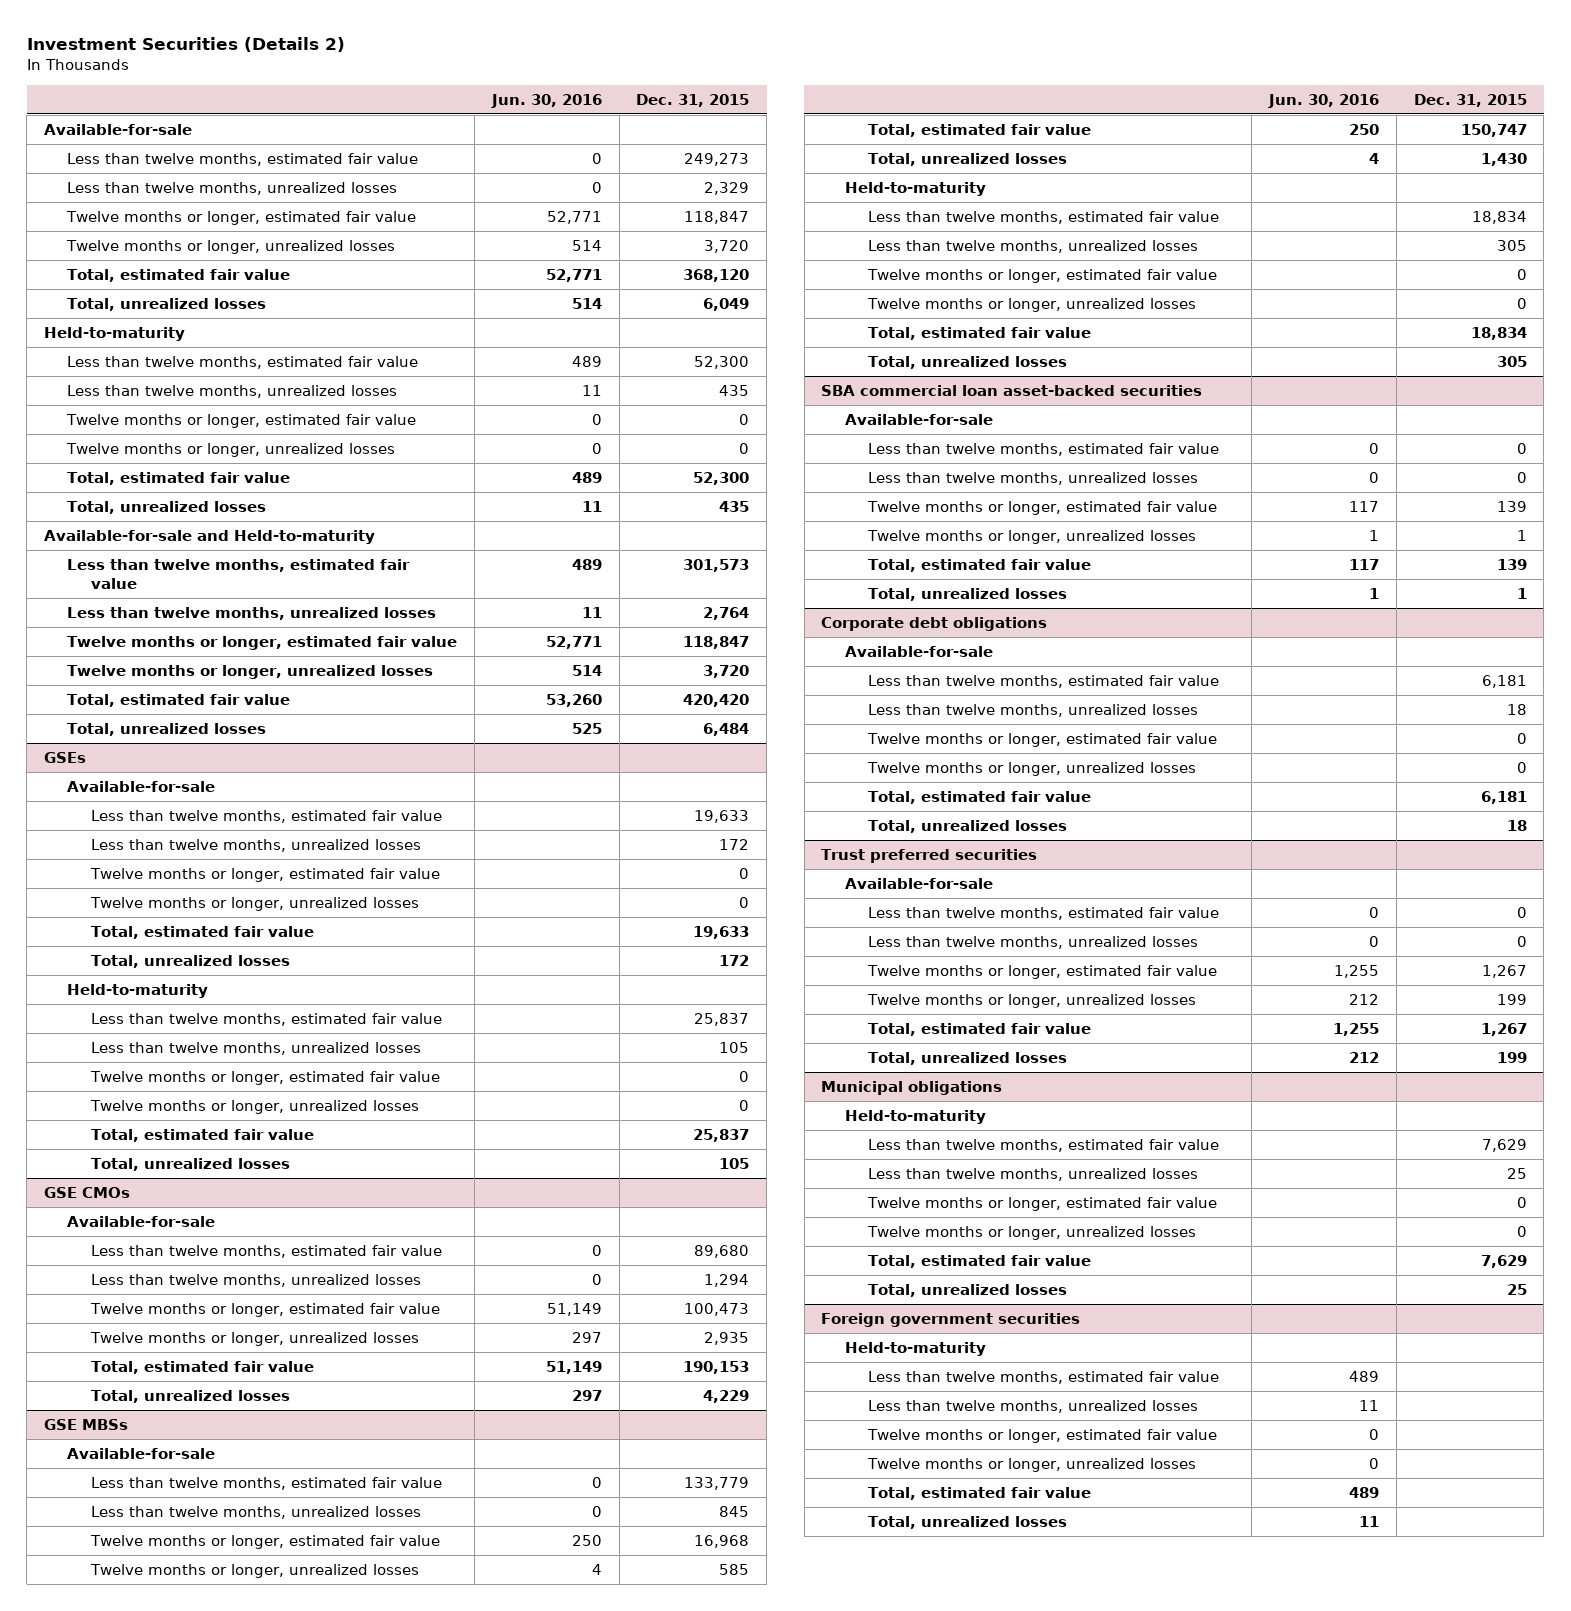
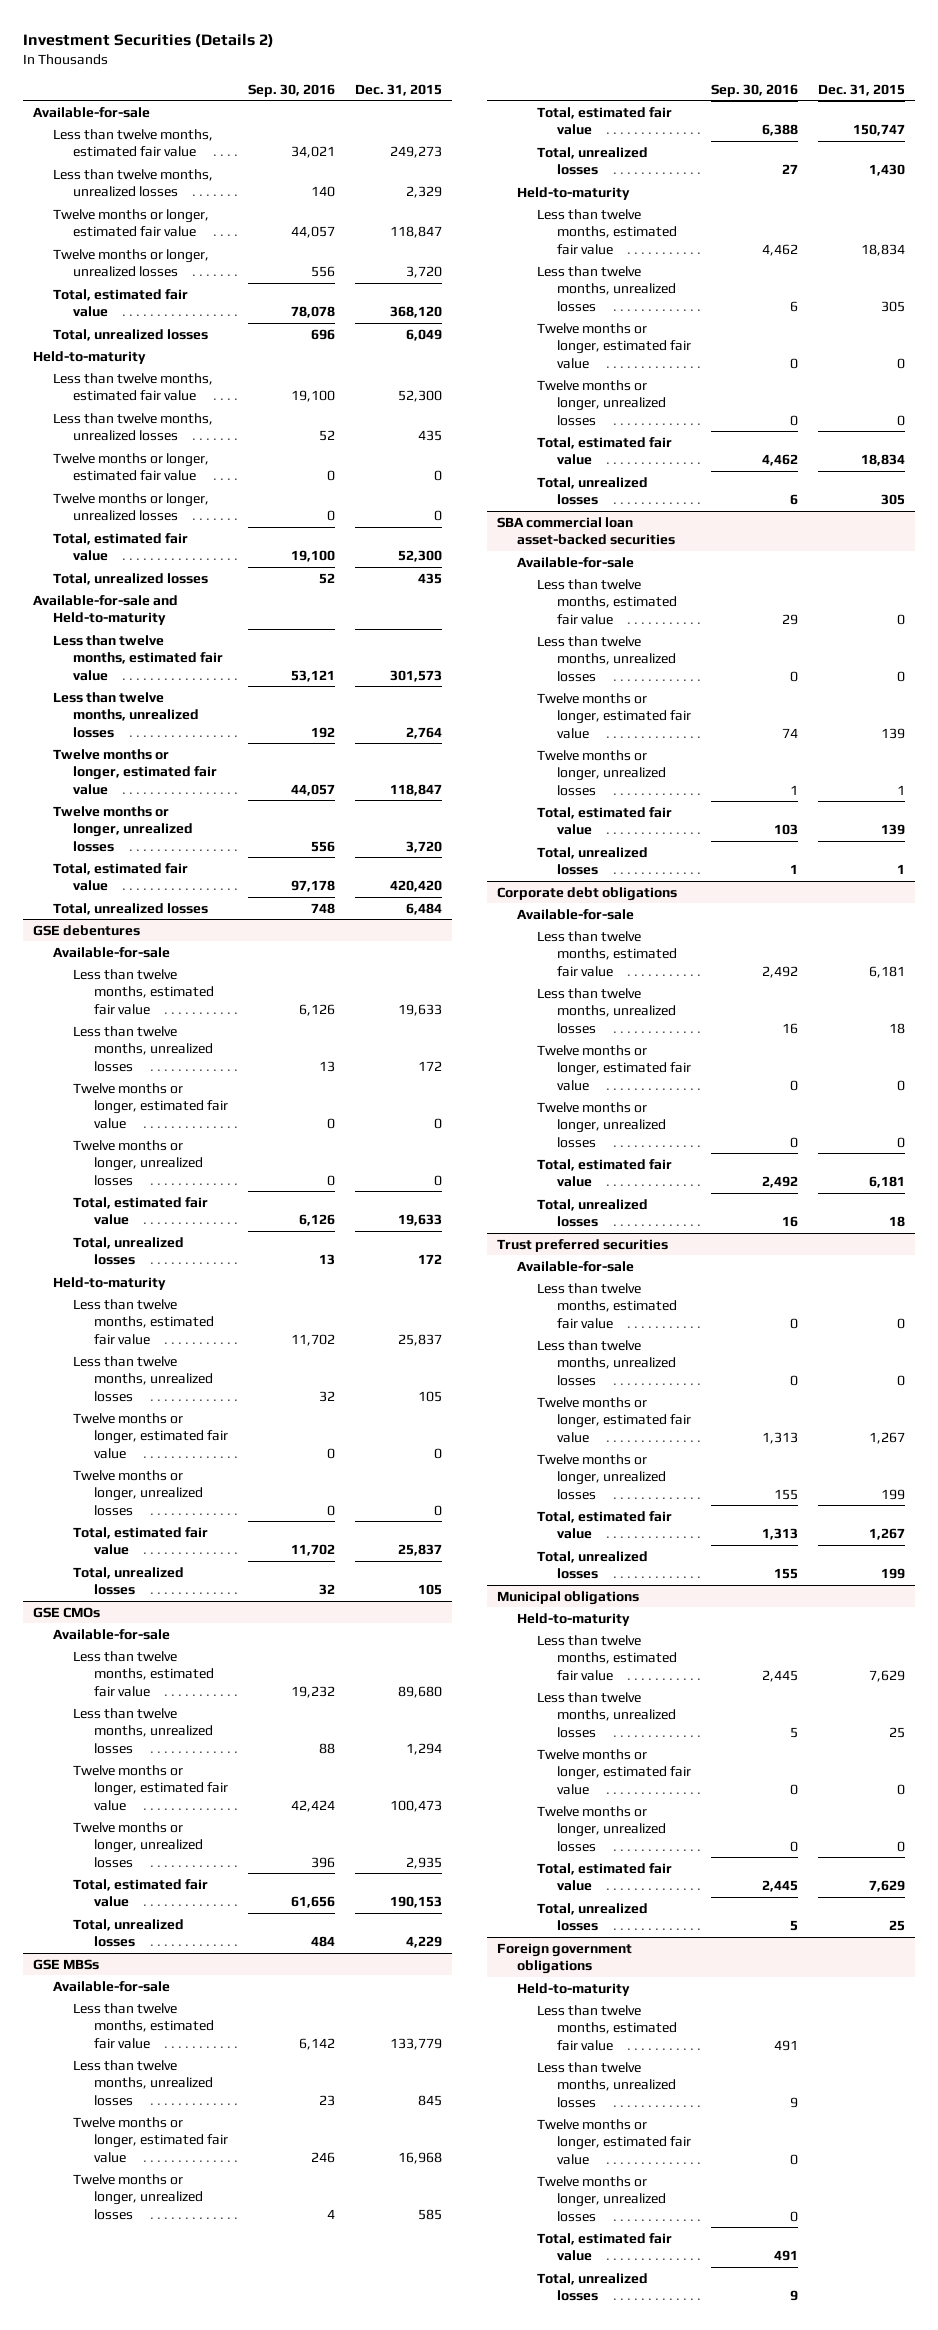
- | Jun. 30, 2016 | Dec. 31, 2015
+ | Sep. 30, 2016 | Dec. 31, 2015
- GSEs
+ GSE debentures
- Foreign government securities
+ Foreign government obligations

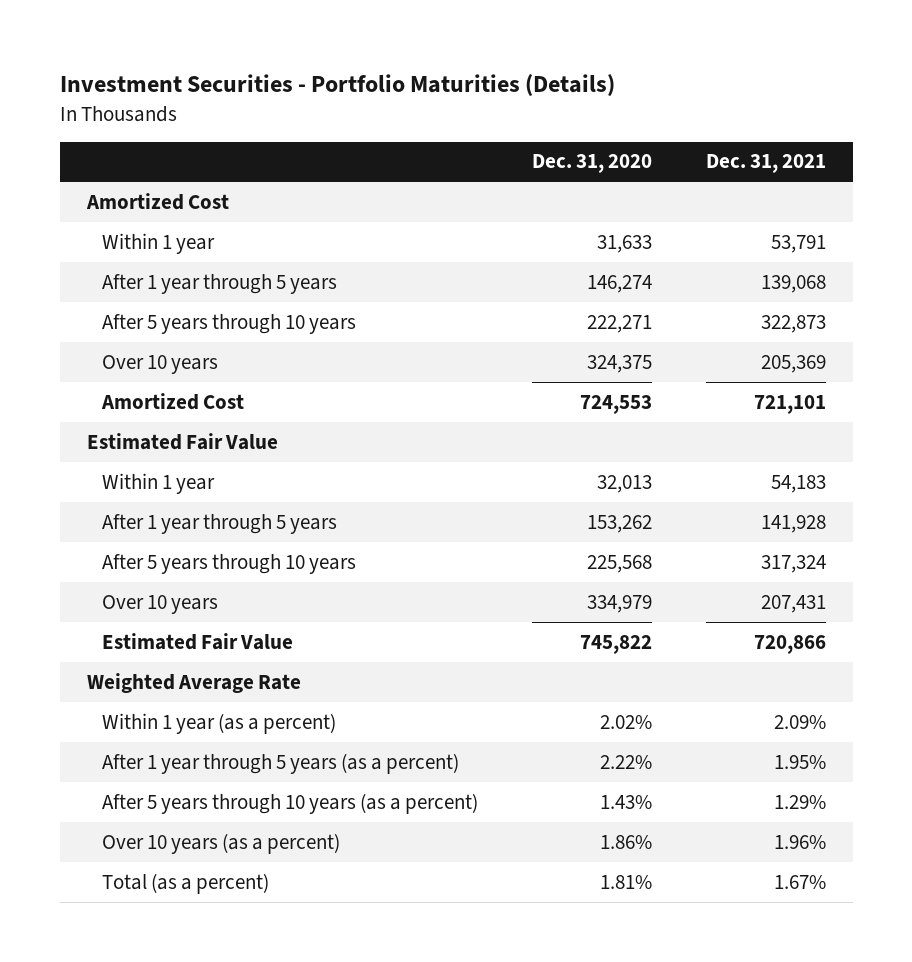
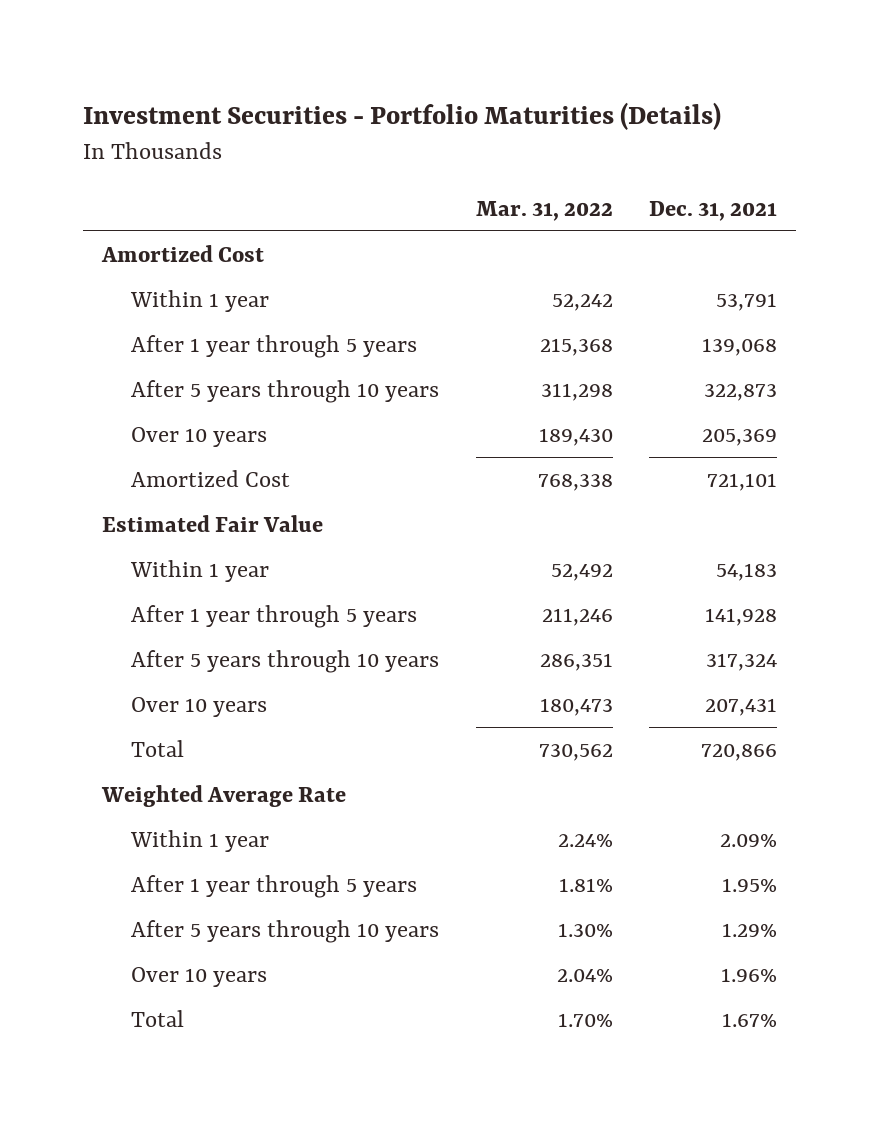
- | Dec. 31, 2020 | Dec. 31, 2021
+ | Mar. 31, 2022 | Dec. 31, 2021
- Estimated Fair Value | 745,822 | 720,866
+ Total | 730,562 | 720,866
- Within 1 year (as a percent) | 2.02% | 2.09%
- After 1 year through 5 years (as a percent) | 2.22% | 1.95%
- After 5 years through 10 years (as a percent) | 1.43% | 1.29%
- Over 10 years (as a percent) | 1.86% | 1.96%
- Total (as a percent) | 1.81% | 1.67%
+ Within 1 year | 2.24% | 2.09%
+ After 1 year through 5 years | 1.81% | 1.95%
+ After 5 years through 10 years | 1.30% | 1.29%
+ Over 10 years | 2.04% | 1.96%
+ Total | 1.70% | 1.67%

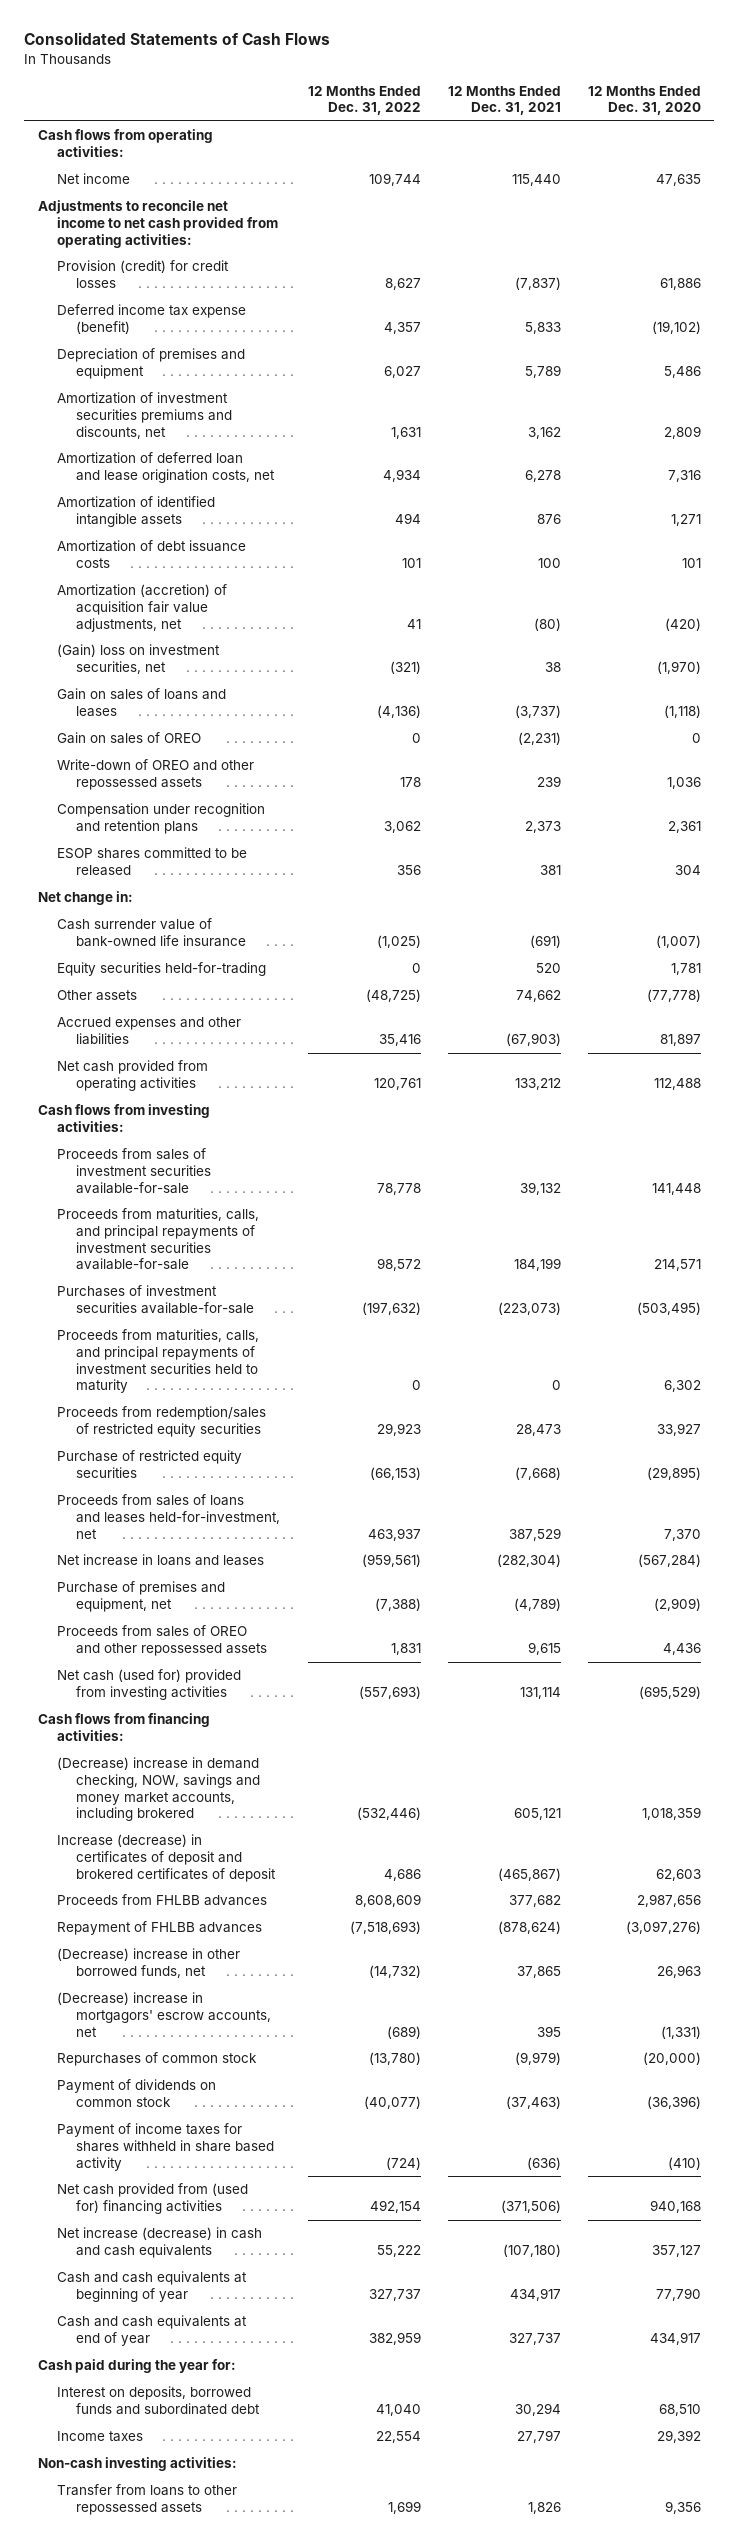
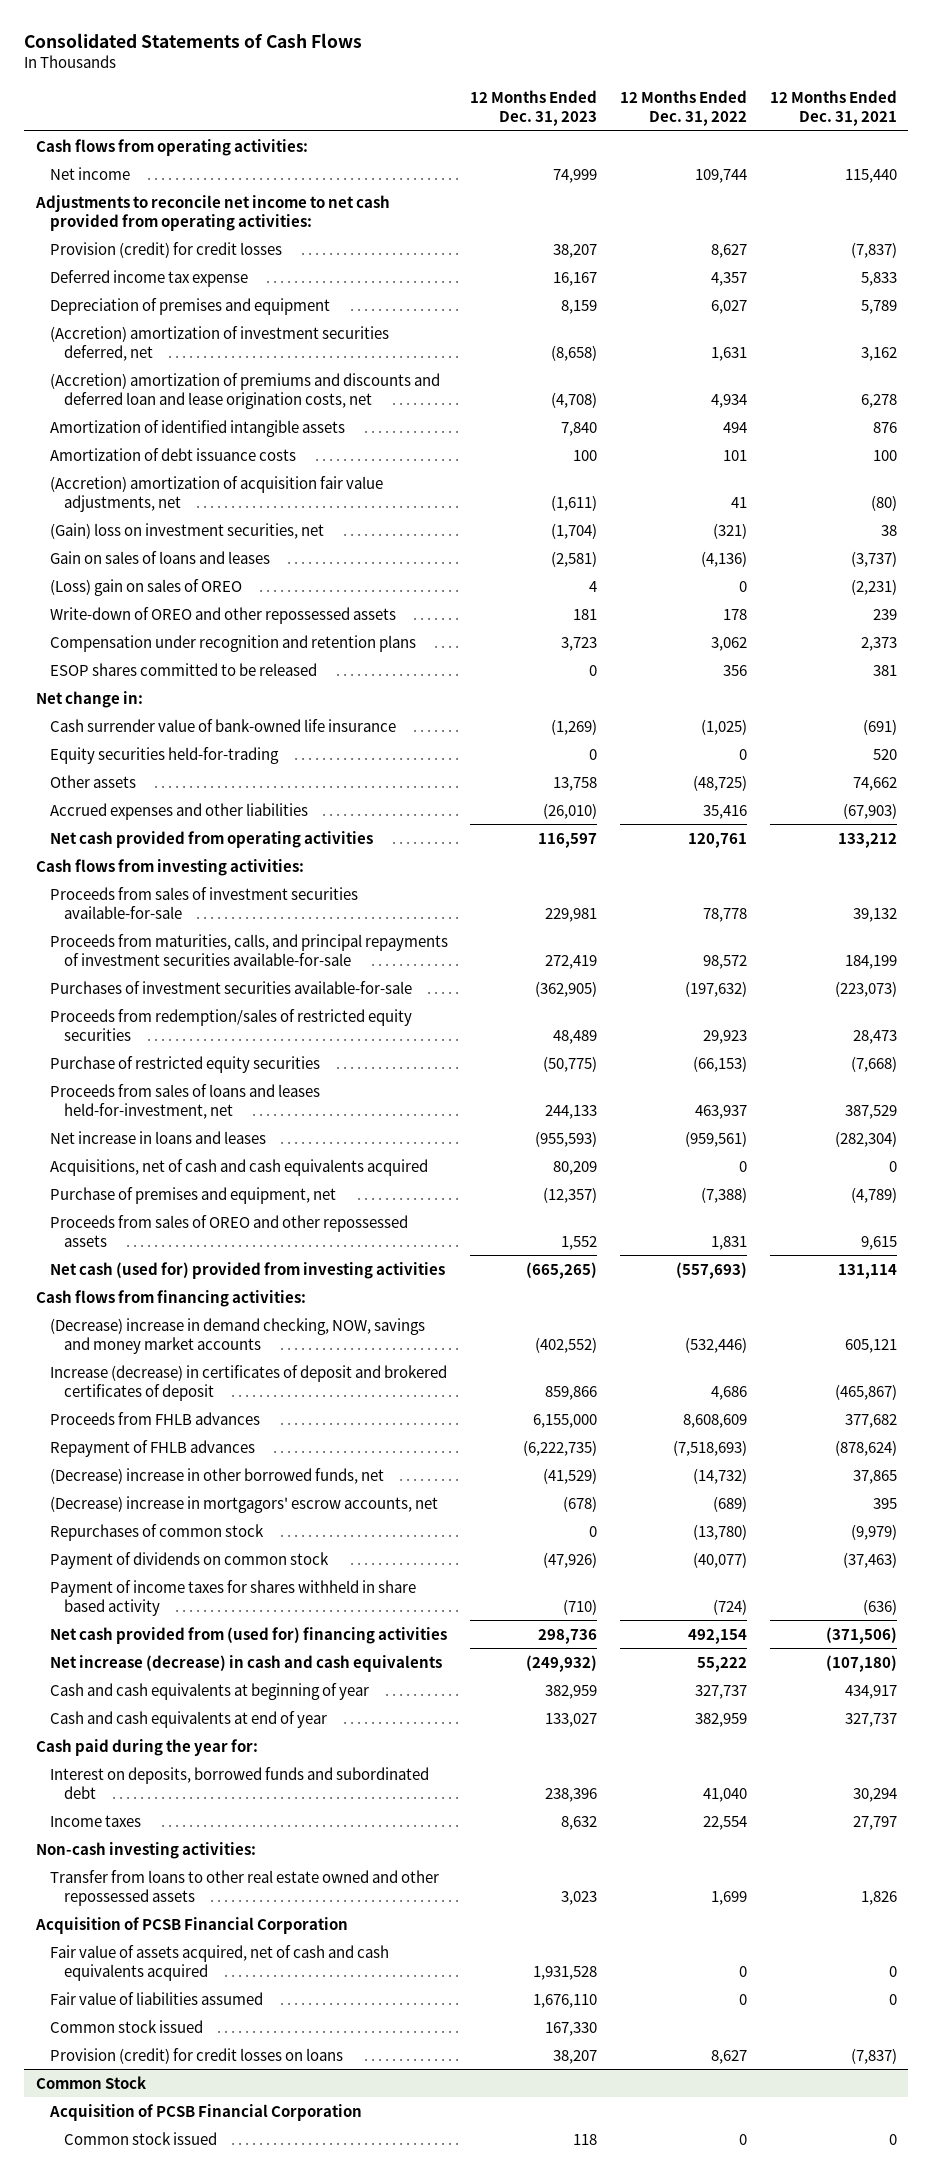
- | 12 Months Ended Dec. 31, 2022 | 12 Months Ended Dec. 31, 2021 | 12 Months Ended Dec. 31, 2020
+ | 12 Months Ended Dec. 31, 2023 | 12 Months Ended Dec. 31, 2022 | 12 Months Ended Dec. 31, 2021
- Deferred income tax expense (benefit) | 4,357 | 5,833 | (19,102)
+ Deferred income tax expense | 16,167 | 4,357 | 5,833
- Amortization of investment securities premiums and discounts, net | 1,631 | 3,162 | 2,809
- Amortization of deferred loan and lease origination costs, net | 4,934 | 6,278 | 7,316
+ (Accretion) amortization of investment securities deferred, net | (8,658) | 1,631 | 3,162
+ (Accretion) amortization of premiums and discounts and deferred loan and lease origination costs, net | (4,708) | 4,934 | 6,278
- Amortization (accretion) of acquisition fair value adjustments, net | 41 | (80) | (420)
+ (Accretion) amortization of acquisition fair value adjustments, net | (1,611) | 41 | (80)
- Gain on sales of OREO | 0 | (2,231) | 0
+ (Loss) gain on sales of OREO | 4 | 0 | (2,231)
- Proceeds from maturities, calls, and principal repayments of investment securities held to maturity | 0 | 0 | 6,302
+ Acquisitions, net of cash and cash equivalents acquired | 80,209 | 0 | 0
- (Decrease) increase in demand checking, NOW, savings and money market accounts, including brokered | (532,446) | 605,121 | 1,018,359
+ (Decrease) increase in demand checking, NOW, savings and money market accounts | (402,552) | (532,446) | 605,121
- Proceeds from FHLBB advances | 8,608,609 | 377,682 | 2,987,656
- Repayment of FHLBB advances | (7,518,693) | (878,624) | (3,097,276)
+ Proceeds from FHLB advances | 6,155,000 | 8,608,609 | 377,682
+ Repayment of FHLB advances | (6,222,735) | (7,518,693) | (878,624)
- Transfer from loans to other repossessed assets | 1,699 | 1,826 | 9,356
+ Transfer from loans to other real estate owned and other repossessed assets | 3,023 | 1,699 | 1,826
+ Acquisition of PCSB Financial Corporation
+ Fair value of assets acquired, net of cash and cash equivalents acquired | 1,931,528 | 0 | 0
+ Fair value of liabilities assumed | 1,676,110 | 0 | 0
+ Common stock issued | 167,330 | |
+ Provision (credit) for credit losses on loans | 38,207 | 8,627 | (7,837)
+ Common Stock
+ Acquisition of PCSB Financial Corporation
+ Common stock issued | 118 | 0 | 0

